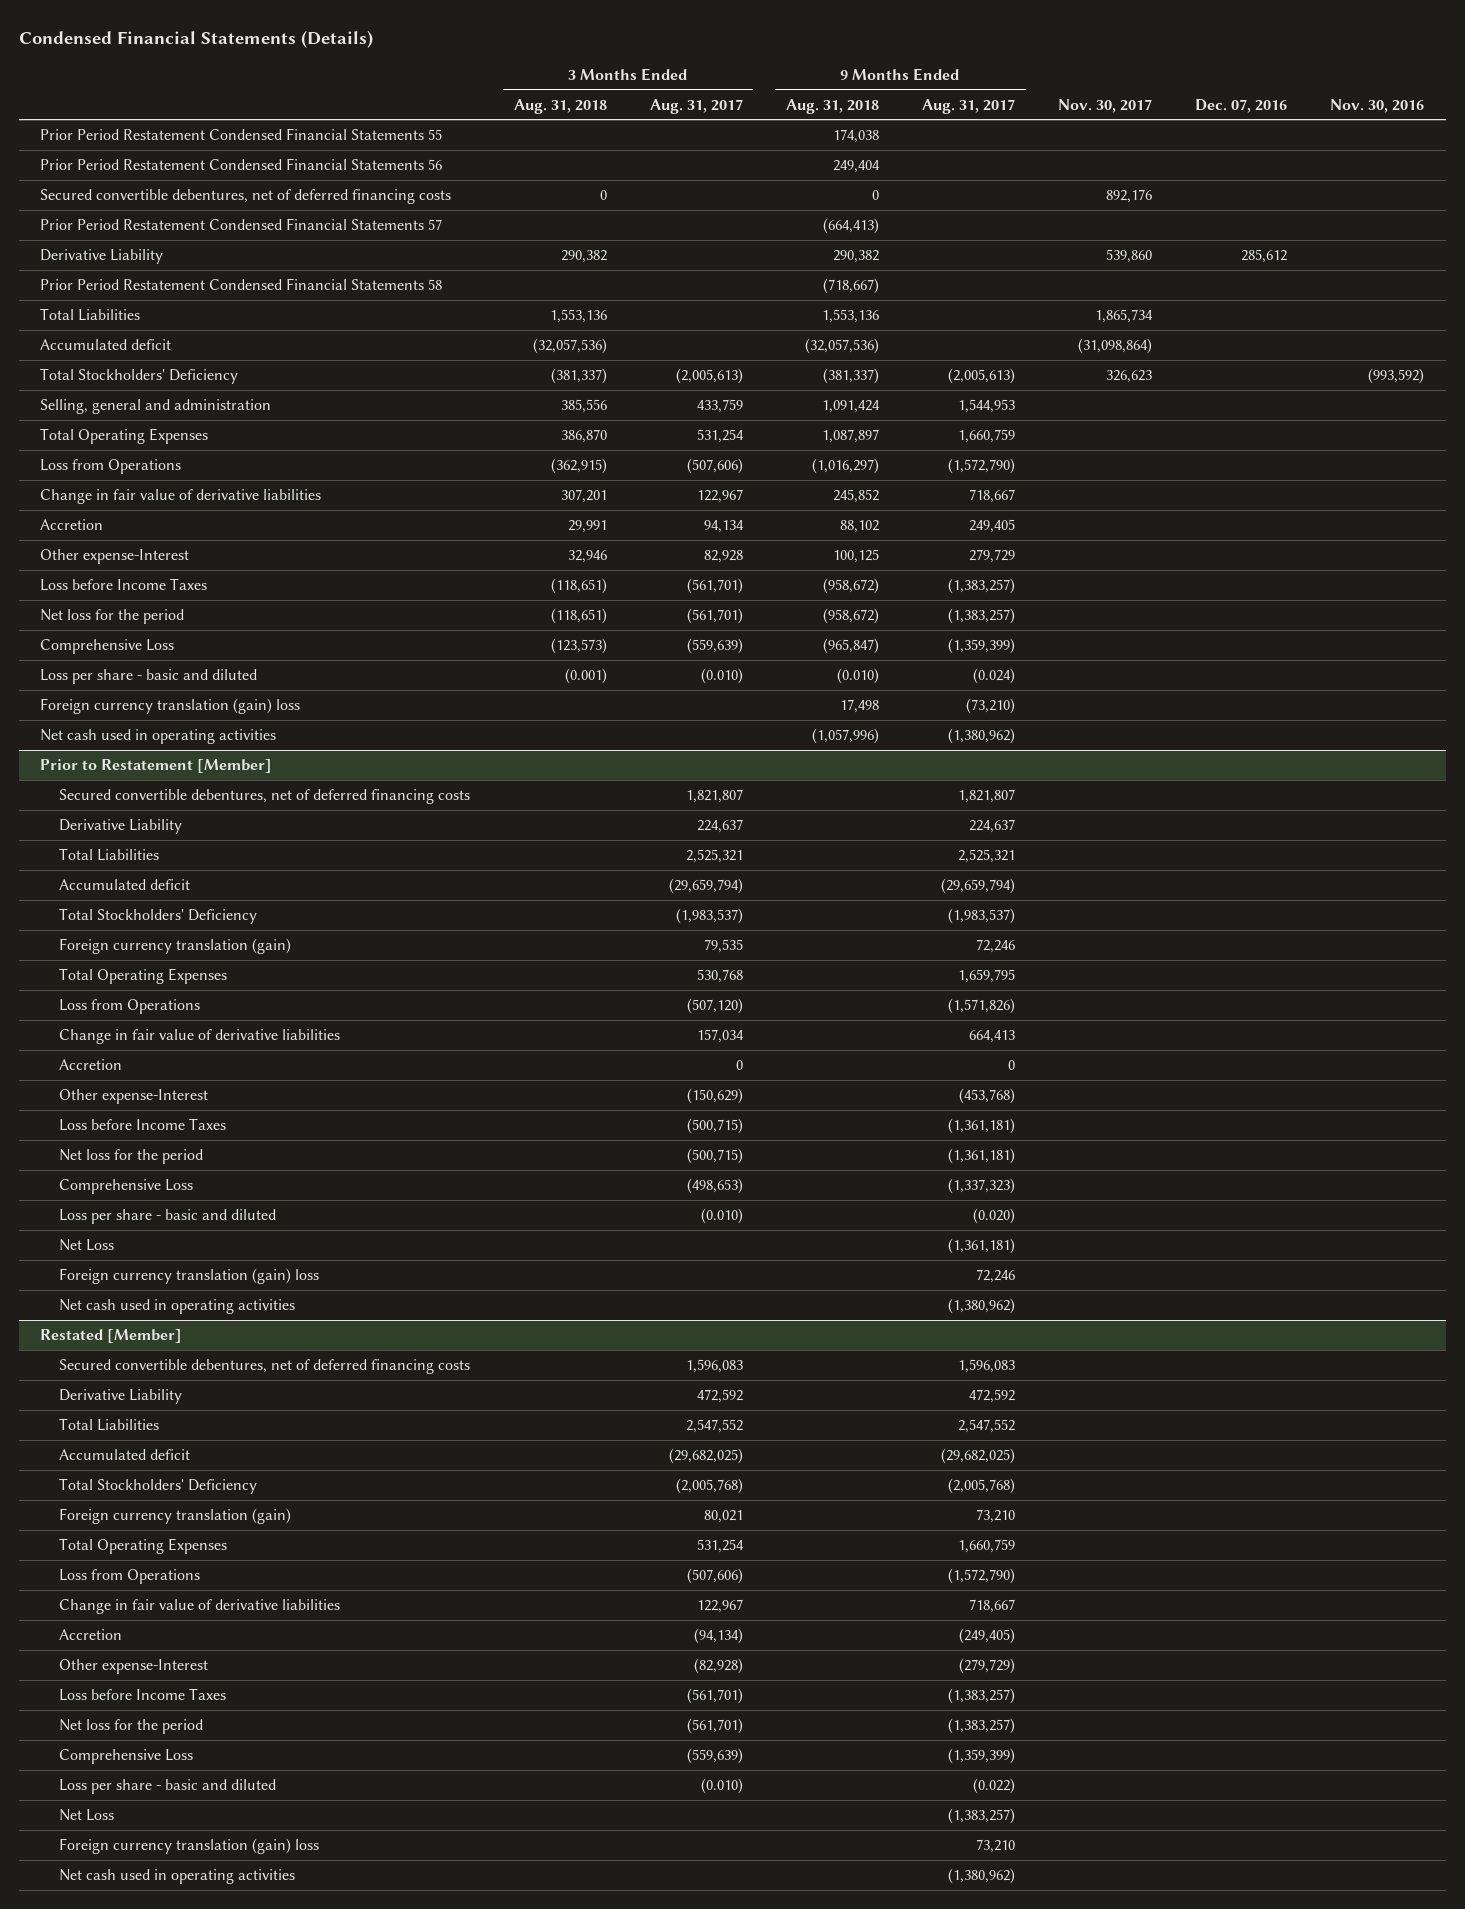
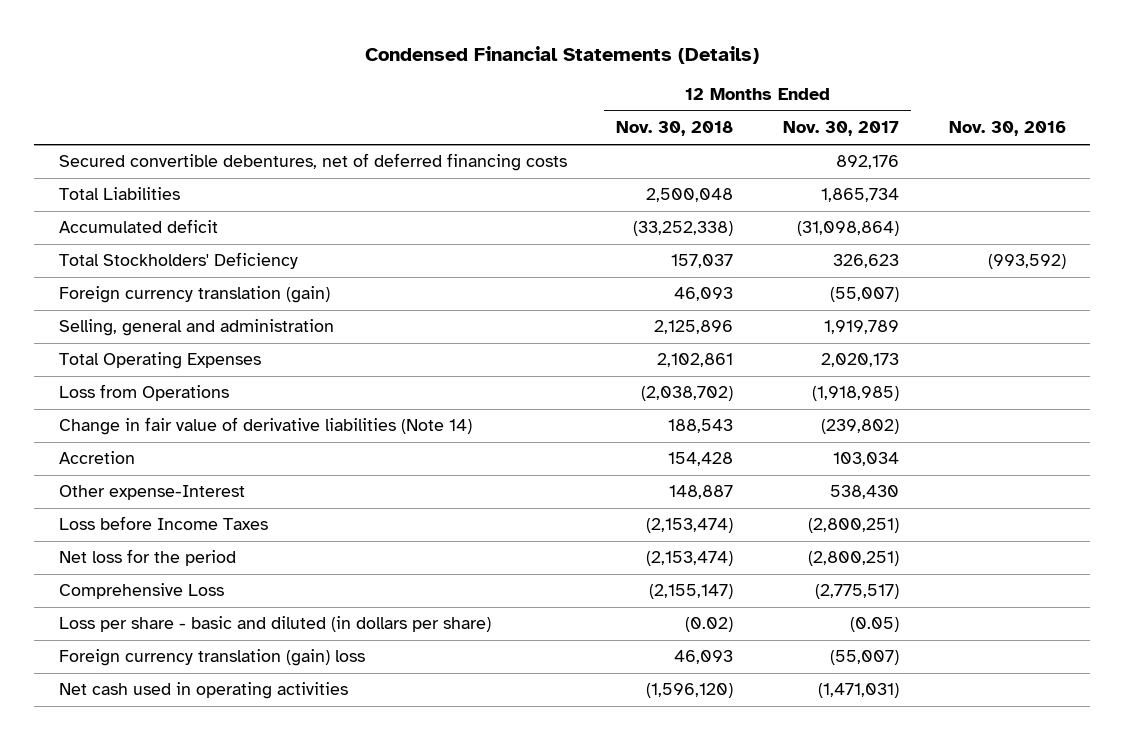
- | 3 Months Ended Aug. 31, 2018 | 3 Months Ended Aug. 31, 2017 | 9 Months Ended Aug. 31, 2018 | 9 Months Ended Aug. 31, 2017 | Nov. 30, 2017 | Dec. 07, 2016 | Nov. 30, 2016
+ | 12 Months Ended Nov. 30, 2018 | 12 Months Ended Nov. 30, 2017 | Nov. 30, 2016
- Prior Period Restatement Condensed Financial Statements 55 | | | 174,038 | | | |
- Prior Period Restatement Condensed Financial Statements 56 | | | 249,404 | | | |
- Prior Period Restatement Condensed Financial Statements 57 | | | (664,413) | | | |
- Derivative Liability | 290,382 | | 290,382 | | 539,860 | 285,612 |
- Prior Period Restatement Condensed Financial Statements 58 | | | (718,667) | | | |
+ Foreign currency translation (gain) | 46,093 | (55,007) |
- Change in fair value of derivative liabilities | 307,201 | 122,967 | 245,852 | 718,667 | | |
+ Change in fair value of derivative liabilities (Note 14) | 188,543 | (239,802) |
- Loss per share - basic and diluted | (0.001) | (0.010) | (0.010) | (0.024) | | |
+ Loss per share - basic and diluted (in dollars per share) | (0.02) | (0.05) |
- Prior to Restatement [Member]
- Secured convertible debentures, net of deferred financing costs | | 1,821,807 | | 1,821,807 | | |
- Derivative Liability | | 224,637 | | 224,637 | | |
- Total Liabilities | | 2,525,321 | | 2,525,321 | | |
- Accumulated deficit | | (29,659,794) | | (29,659,794) | | |
- Total Stockholders' Deficiency | | (1,983,537) | | (1,983,537) | | |
- Foreign currency translation (gain) | | 79,535 | | 72,246 | | |
- Total Operating Expenses | | 530,768 | | 1,659,795 | | |
- Loss from Operations | | (507,120) | | (1,571,826) | | |
- Change in fair value of derivative liabilities | | 157,034 | | 664,413 | | |
- Accretion | | 0 | | 0 | | |
- Other expense-Interest | | (150,629) | | (453,768) | | |
- Loss before Income Taxes | | (500,715) | | (1,361,181) | | |
- Net loss for the period | | (500,715) | | (1,361,181) | | |
- Comprehensive Loss | | (498,653) | | (1,337,323) | | |
- Loss per share - basic and diluted | | (0.010) | | (0.020) | | |
- Net Loss | | | | (1,361,181) | | |
- Foreign currency translation (gain) loss | | | | 72,246 | | |
- Net cash used in operating activities | | | | (1,380,962) | | |
- Restated [Member]
- Secured convertible debentures, net of deferred financing costs | | 1,596,083 | | 1,596,083 | | |
- Derivative Liability | | 472,592 | | 472,592 | | |
- Total Liabilities | | 2,547,552 | | 2,547,552 | | |
- Accumulated deficit | | (29,682,025) | | (29,682,025) | | |
- Total Stockholders' Deficiency | | (2,005,768) | | (2,005,768) | | |
- Foreign currency translation (gain) | | 80,021 | | 73,210 | | |
- Total Operating Expenses | | 531,254 | | 1,660,759 | | |
- Loss from Operations | | (507,606) | | (1,572,790) | | |
- Change in fair value of derivative liabilities | | 122,967 | | 718,667 | | |
- Accretion | | (94,134) | | (249,405) | | |
- Other expense-Interest | | (82,928) | | (279,729) | | |
- Loss before Income Taxes | | (561,701) | | (1,383,257) | | |
- Net loss for the period | | (561,701) | | (1,383,257) | | |
- Comprehensive Loss | | (559,639) | | (1,359,399) | | |
- Loss per share - basic and diluted | | (0.010) | | (0.022) | | |
- Net Loss | | | | (1,383,257) | | |
- Foreign currency translation (gain) loss | | | | 73,210 | | |
- Net cash used in operating activities | | | | (1,380,962) | | |

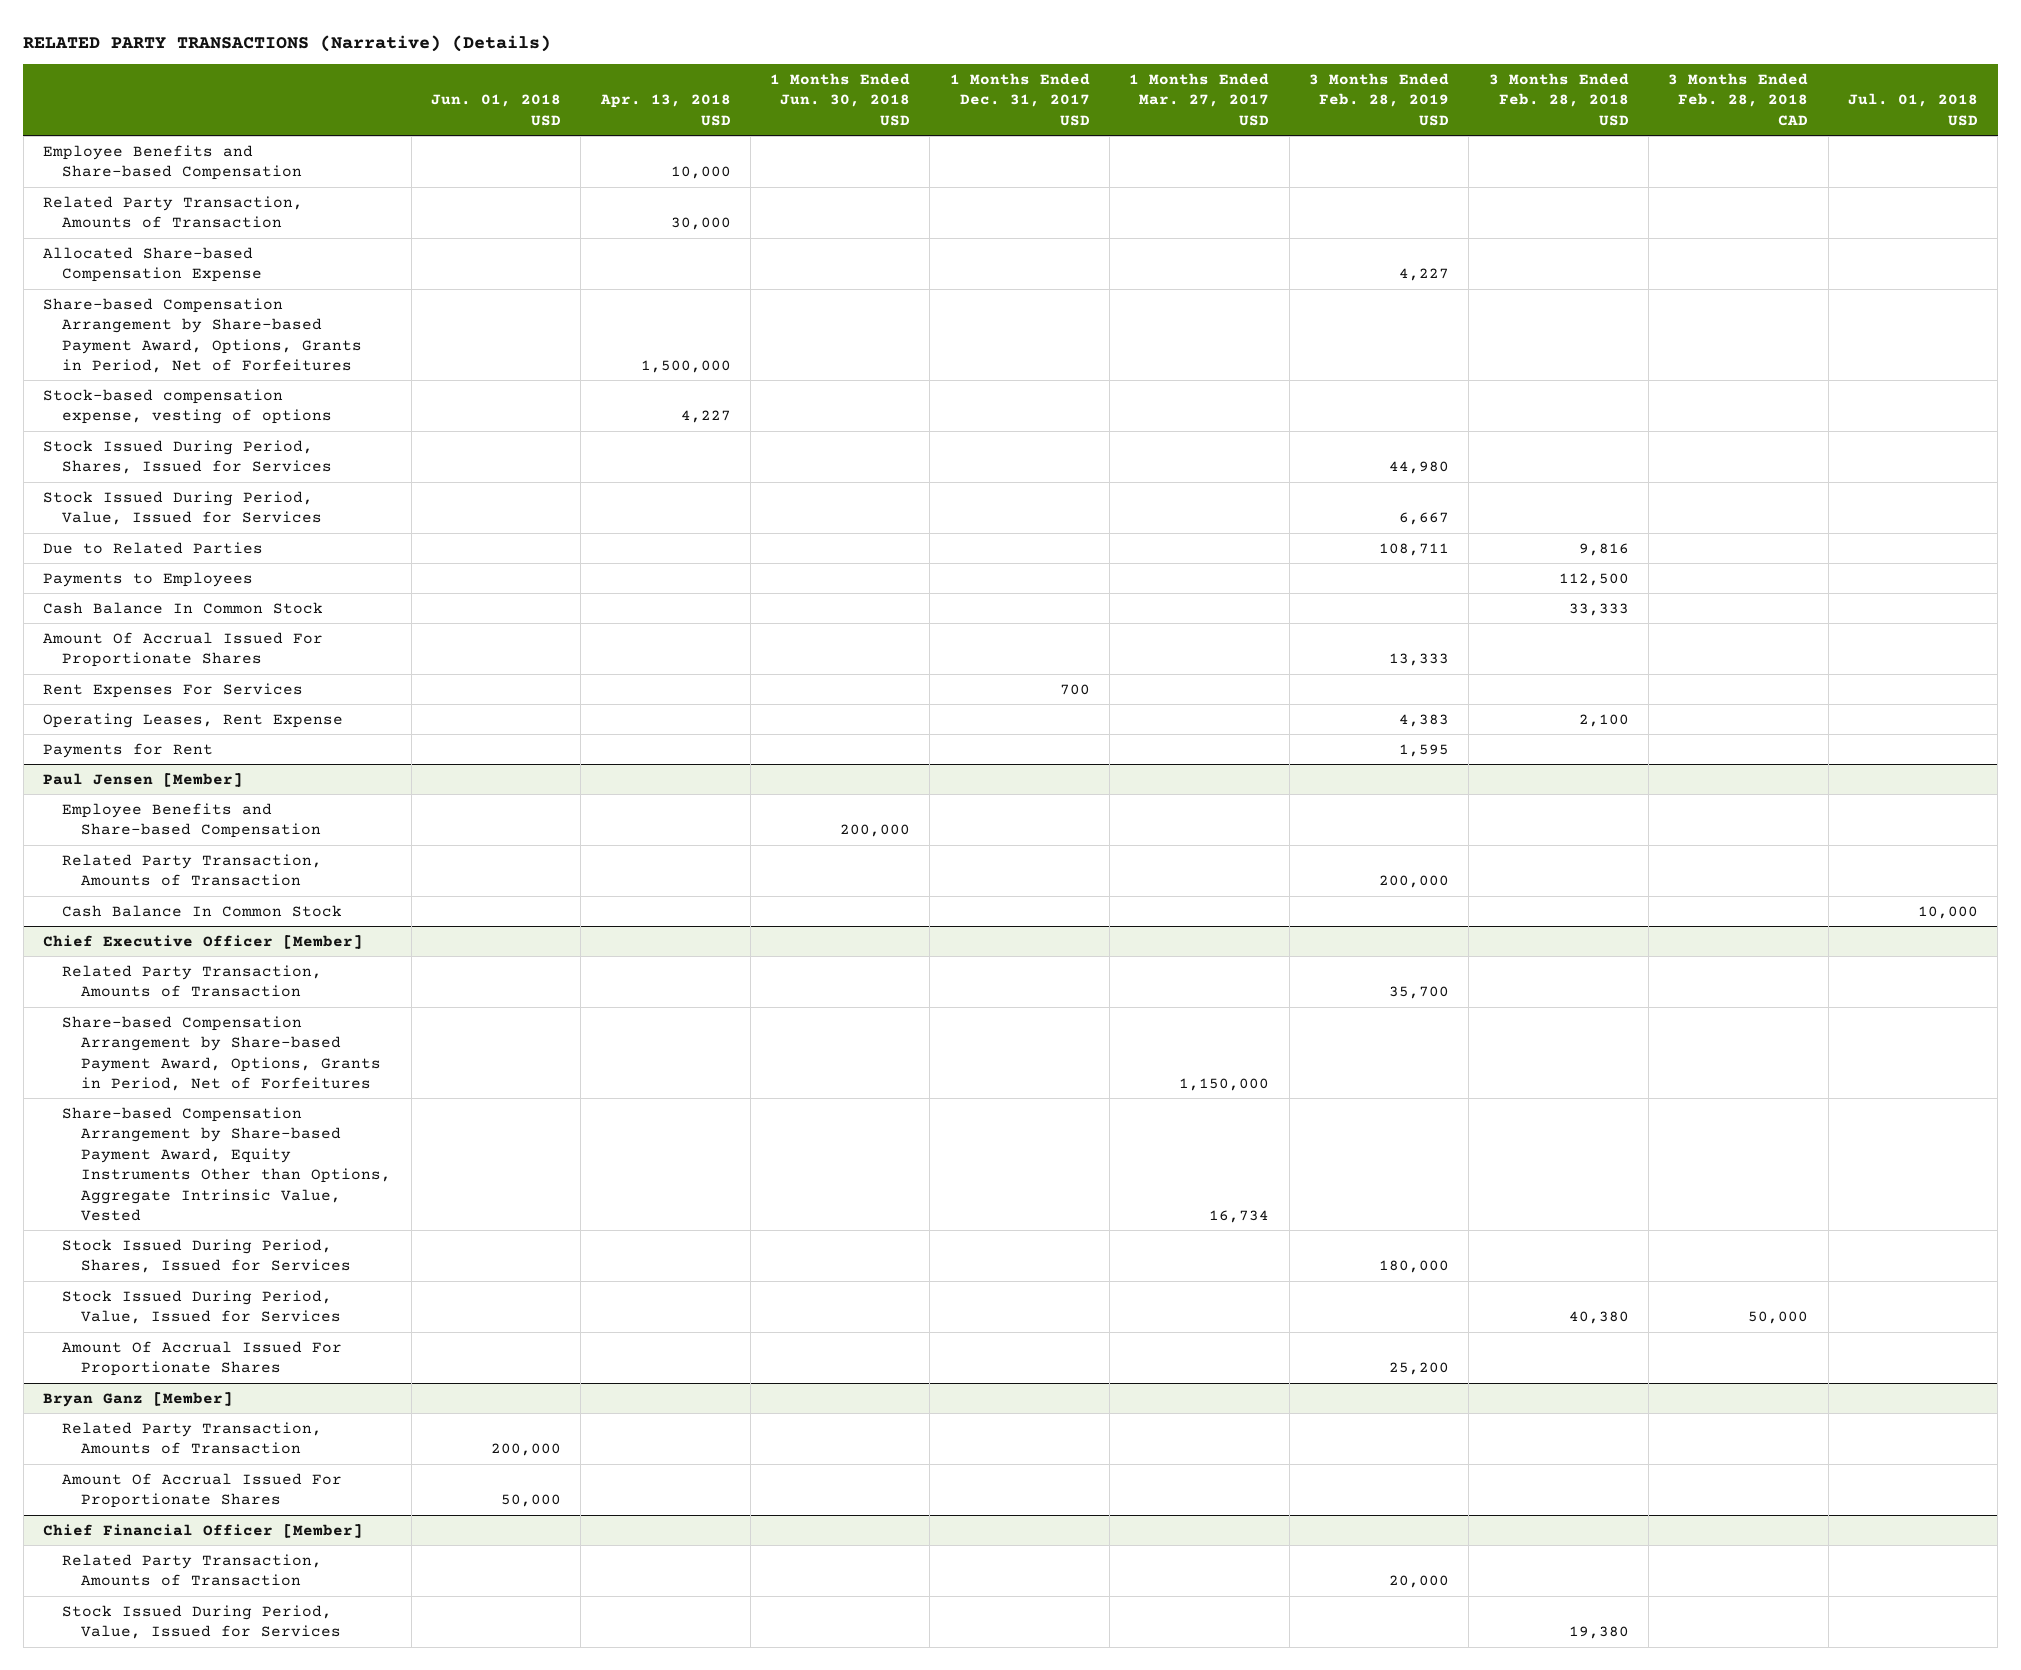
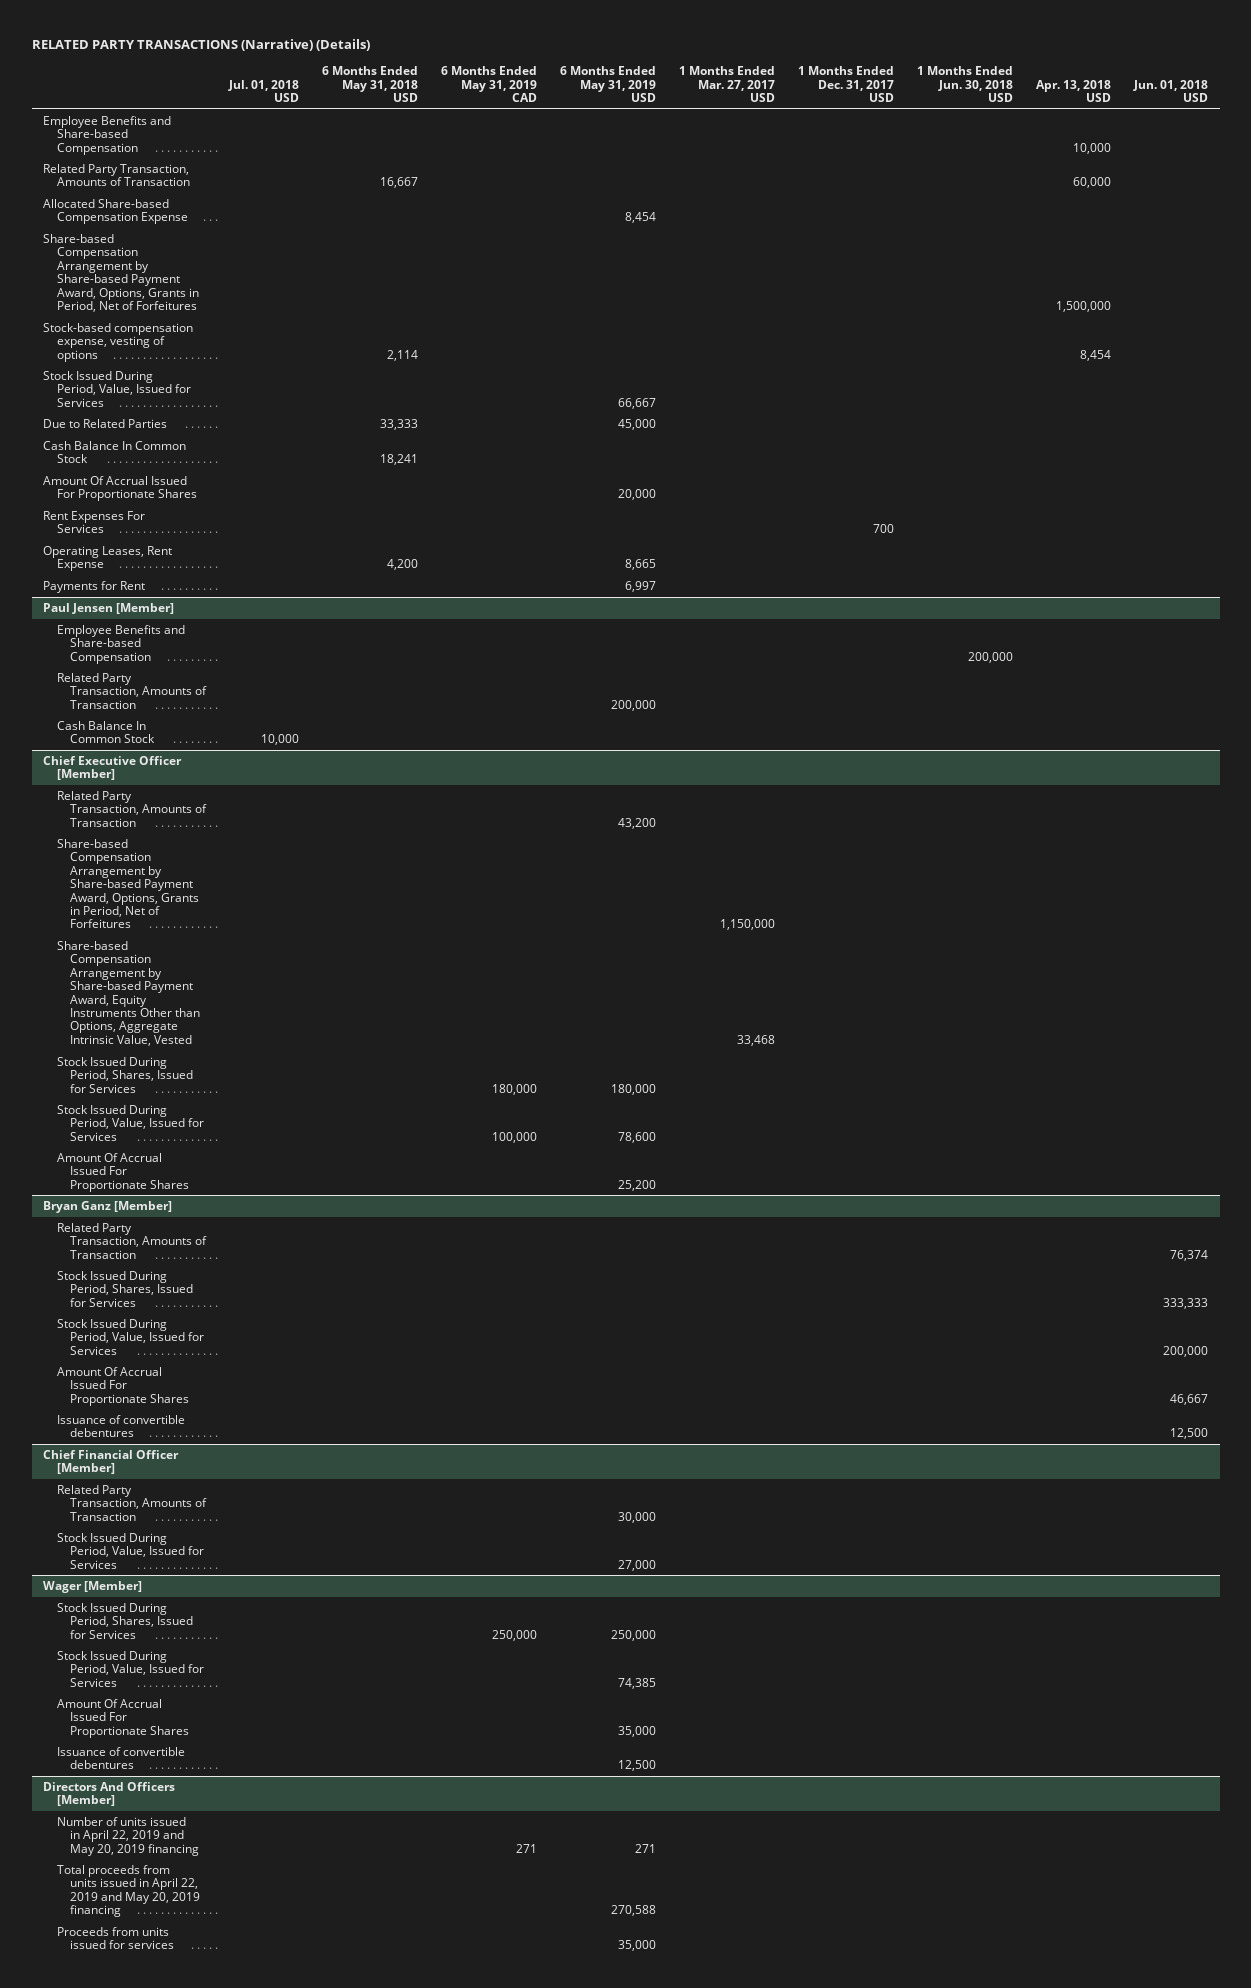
- | Jun. 01, 2018 USD | Apr. 13, 2018 USD | 1 Months Ended Jun. 30, 2018 USD | 1 Months Ended Dec. 31, 2017 USD | 1 Months Ended Mar. 27, 2017 USD | 3 Months Ended Feb. 28, 2019 USD | 3 Months Ended Feb. 28, 2018 USD | 3 Months Ended Feb. 28, 2018 CAD | Jul. 01, 2018 USD
+ | Jul. 01, 2018 USD | 6 Months Ended May 31, 2018 USD | 6 Months Ended May 31, 2019 CAD | 6 Months Ended May 31, 2019 USD | 1 Months Ended Mar. 27, 2017 USD | 1 Months Ended Dec. 31, 2017 USD | 1 Months Ended Jun. 30, 2018 USD | Apr. 13, 2018 USD | Jun. 01, 2018 USD
- Related Party Transaction, Amounts of Transaction | | 30,000 | | | | | | |
+ Related Party Transaction, Amounts of Transaction | | 16,667 | | | | | | 60,000 |
- Stock-based compensation expense, vesting of options | | 4,227 | | | | | | |
- Stock Issued During Period, Shares, Issued for Services | | | | | | 44,980 | | |
+ Stock-based compensation expense, vesting of options | | 2,114 | | | | | | 8,454 |
- Payments to Employees | | | | | | | 112,500 | |
@ Chief Executive Officer [Member]
- Share-based Compensation Arrangement by Share-based Payment Award, Equity Instruments Other than Options, Aggregate Intrinsic Value, Vested | | | | | 16,734 | | | |
+ Share-based Compensation Arrangement by Share-based Payment Award, Equity Instruments Other than Options, Aggregate Intrinsic Value, Vested | | | | | 33,468 | | | |
@ Bryan Ganz [Member]
- Related Party Transaction, Amounts of Transaction | 200,000 | | | | | | | |
- Amount Of Accrual Issued For Proportionate Shares | 50,000 | | | | | | | |
+ Related Party Transaction, Amounts of Transaction | | | | | | | | | 76,374
+ Stock Issued During Period, Shares, Issued for Services | | | | | | | | | 333,333
+ Stock Issued During Period, Value, Issued for Services | | | | | | | | | 200,000
+ Amount Of Accrual Issued For Proportionate Shares | | | | | | | | | 46,667
+ Issuance of convertible debentures | | | | | | | | | 12,500
+ Wager [Member]
+ Stock Issued During Period, Shares, Issued for Services | | | 250,000 | 250,000 | | | | |
+ Stock Issued During Period, Value, Issued for Services | | | | 74,385 | | | | |
+ Amount Of Accrual Issued For Proportionate Shares | | | | 35,000 | | | | |
+ Issuance of convertible debentures | | | | 12,500 | | | | |
+ Directors And Officers [Member]
+ Number of units issued in April 22, 2019 and May 20, 2019 financing | | | 271 | 271 | | | | |
+ Total proceeds from units issued in April 22, 2019 and May 20, 2019 financing | | | | 270,588 | | | | |
+ Proceeds from units issued for services | | | | 35,000 | | | | |

